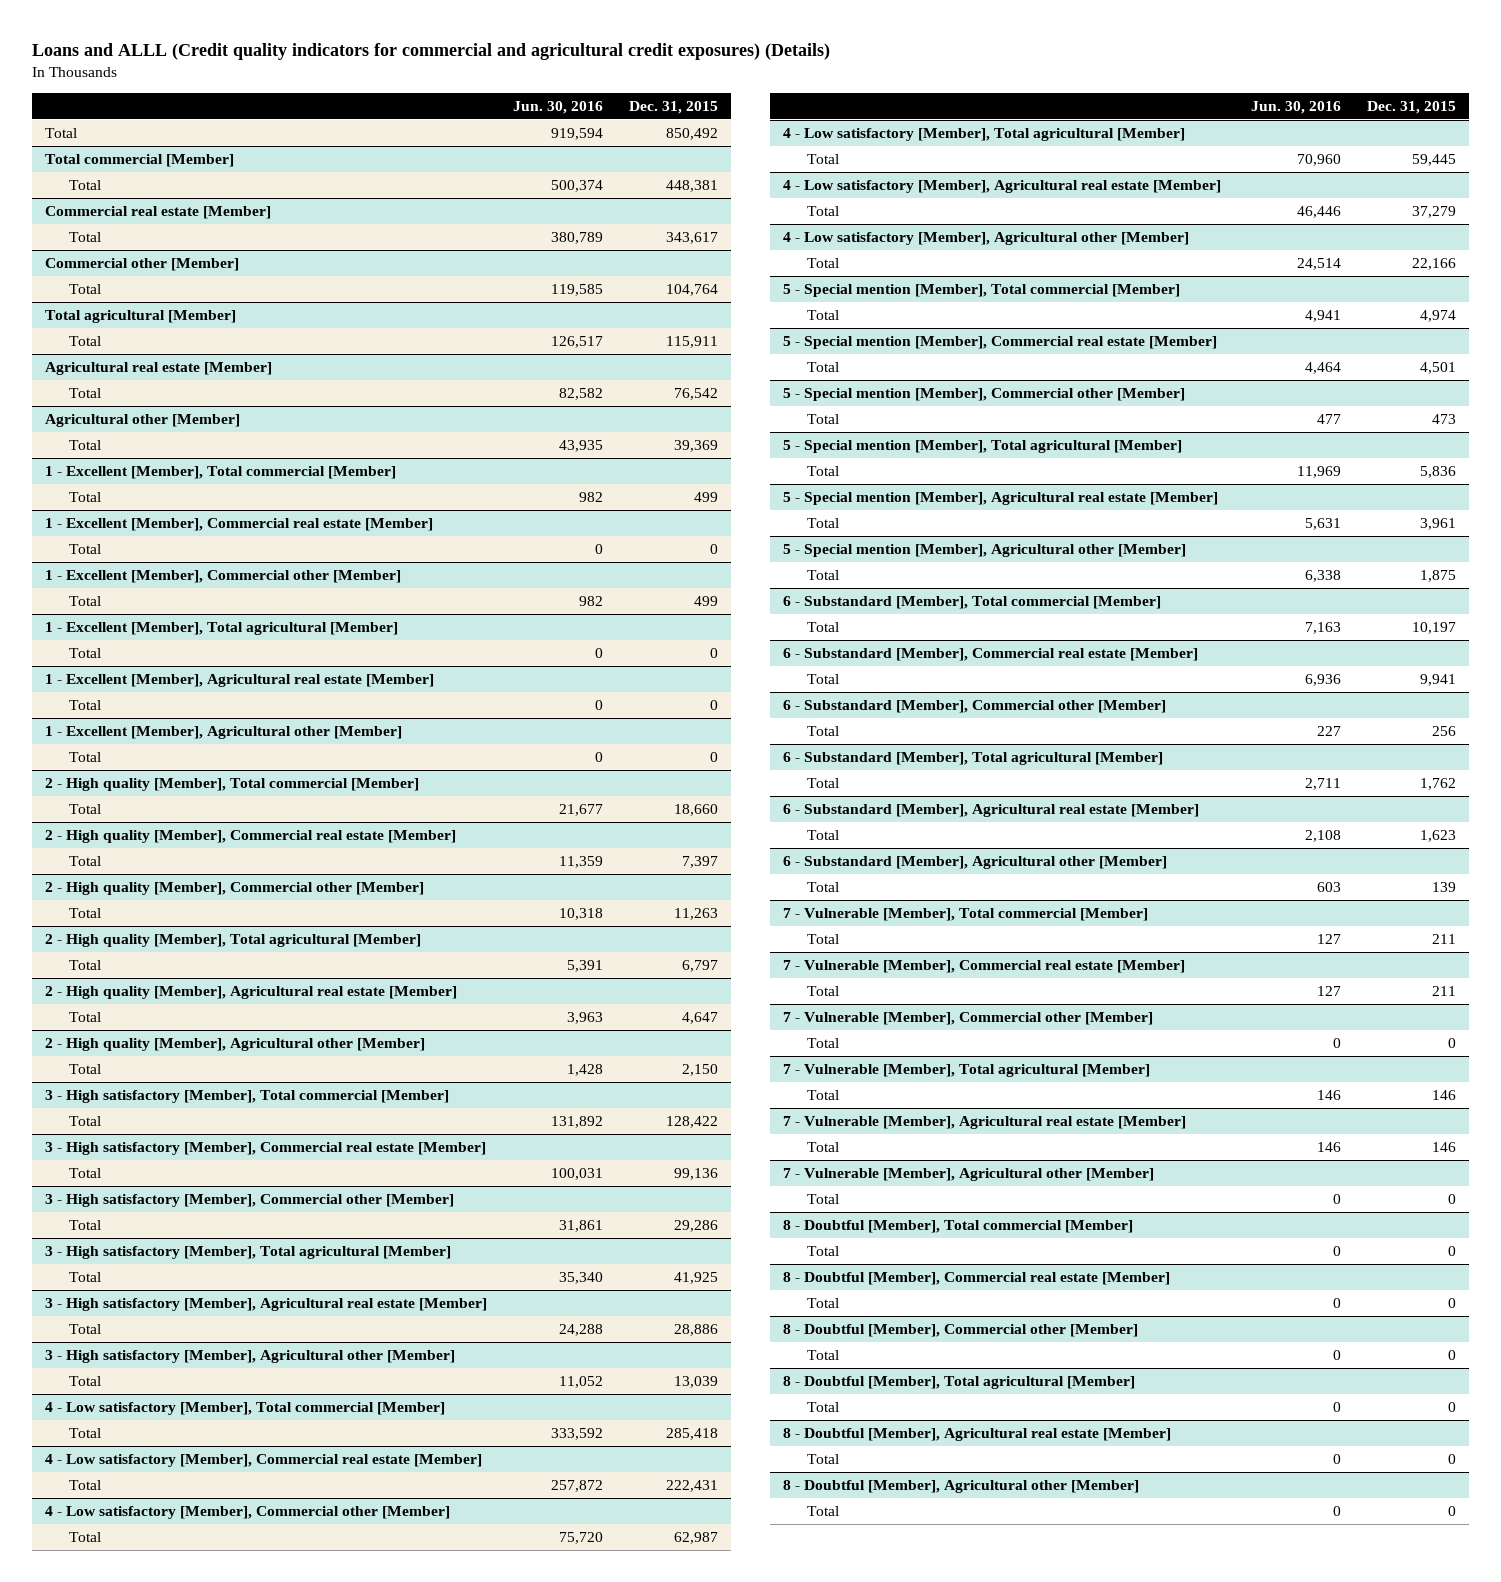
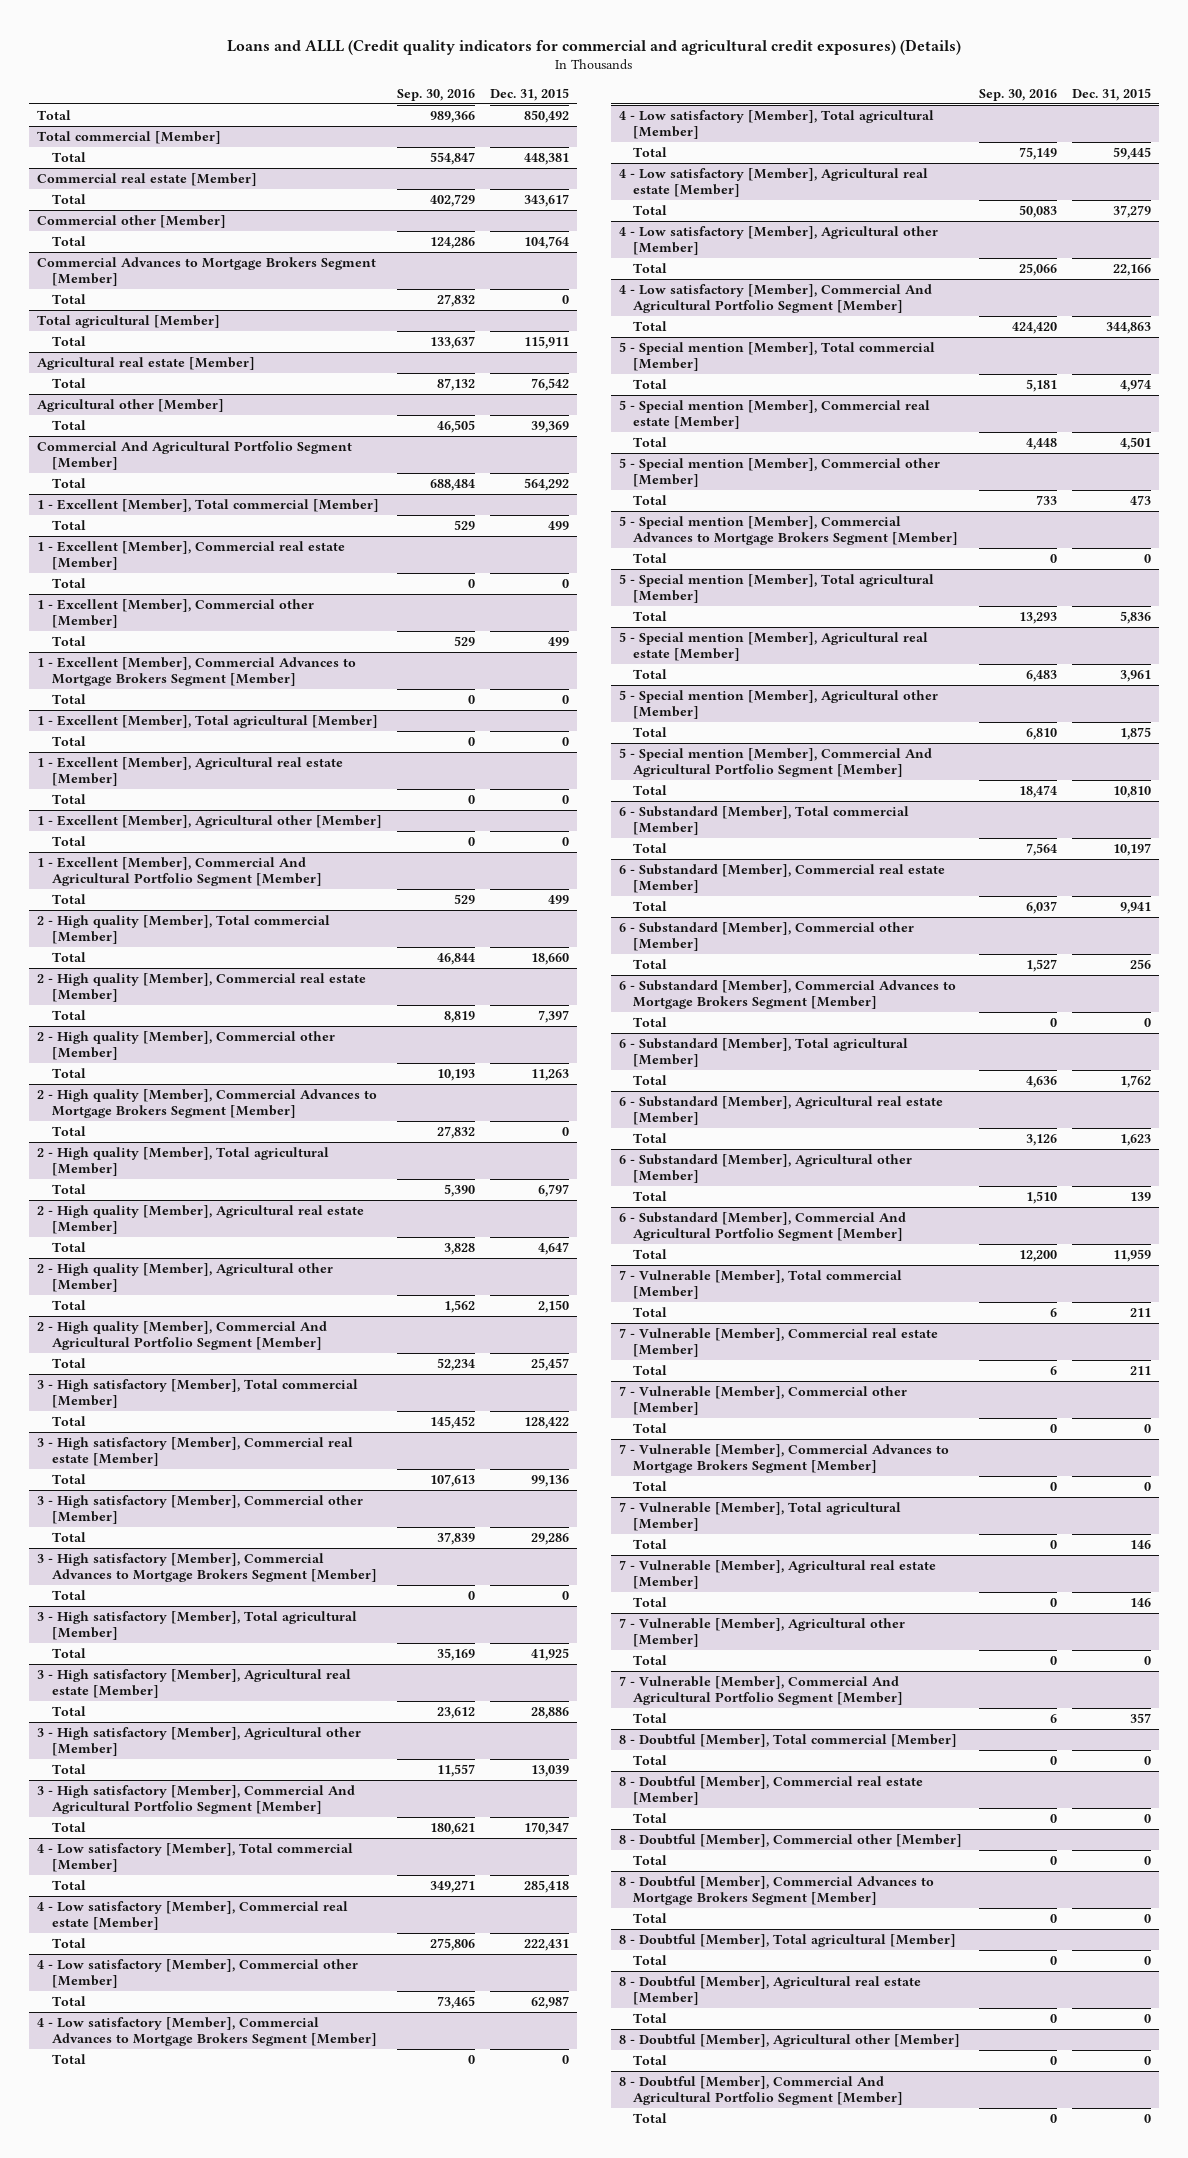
- | Jun. 30, 2016 | Dec. 31, 2015
+ | Sep. 30, 2016 | Dec. 31, 2015
+ Commercial Advances to Mortgage Brokers Segment [Member]
+ Total | 27,832 | 0
+ Commercial And Agricultural Portfolio Segment [Member]
+ Total | 688,484 | 564,292
+ 1 - Excellent [Member], Commercial Advances to Mortgage Brokers Segment [Member]
+ Total | 0 | 0
+ 1 - Excellent [Member], Commercial And Agricultural Portfolio Segment [Member]
+ Total | 529 | 499
+ 2 - High quality [Member], Commercial Advances to Mortgage Brokers Segment [Member]
+ Total | 27,832 | 0
+ 2 - High quality [Member], Commercial And Agricultural Portfolio Segment [Member]
+ Total | 52,234 | 25,457
+ 3 - High satisfactory [Member], Commercial Advances to Mortgage Brokers Segment [Member]
+ Total | 0 | 0
+ 3 - High satisfactory [Member], Commercial And Agricultural Portfolio Segment [Member]
+ Total | 180,621 | 170,347
+ 4 - Low satisfactory [Member], Commercial Advances to Mortgage Brokers Segment [Member]
+ Total | 0 | 0
+ 4 - Low satisfactory [Member], Commercial And Agricultural Portfolio Segment [Member]
+ Total | 424,420 | 344,863
+ 5 - Special mention [Member], Commercial Advances to Mortgage Brokers Segment [Member]
+ Total | 0 | 0
+ 5 - Special mention [Member], Commercial And Agricultural Portfolio Segment [Member]
+ Total | 18,474 | 10,810
+ 6 - Substandard [Member], Commercial Advances to Mortgage Brokers Segment [Member]
+ Total | 0 | 0
+ 6 - Substandard [Member], Commercial And Agricultural Portfolio Segment [Member]
+ Total | 12,200 | 11,959
+ 7 - Vulnerable [Member], Commercial Advances to Mortgage Brokers Segment [Member]
+ Total | 0 | 0
+ 7 - Vulnerable [Member], Commercial And Agricultural Portfolio Segment [Member]
+ Total | 6 | 357
+ 8 - Doubtful [Member], Commercial Advances to Mortgage Brokers Segment [Member]
+ Total | 0 | 0
+ 8 - Doubtful [Member], Commercial And Agricultural Portfolio Segment [Member]
+ Total | 0 | 0

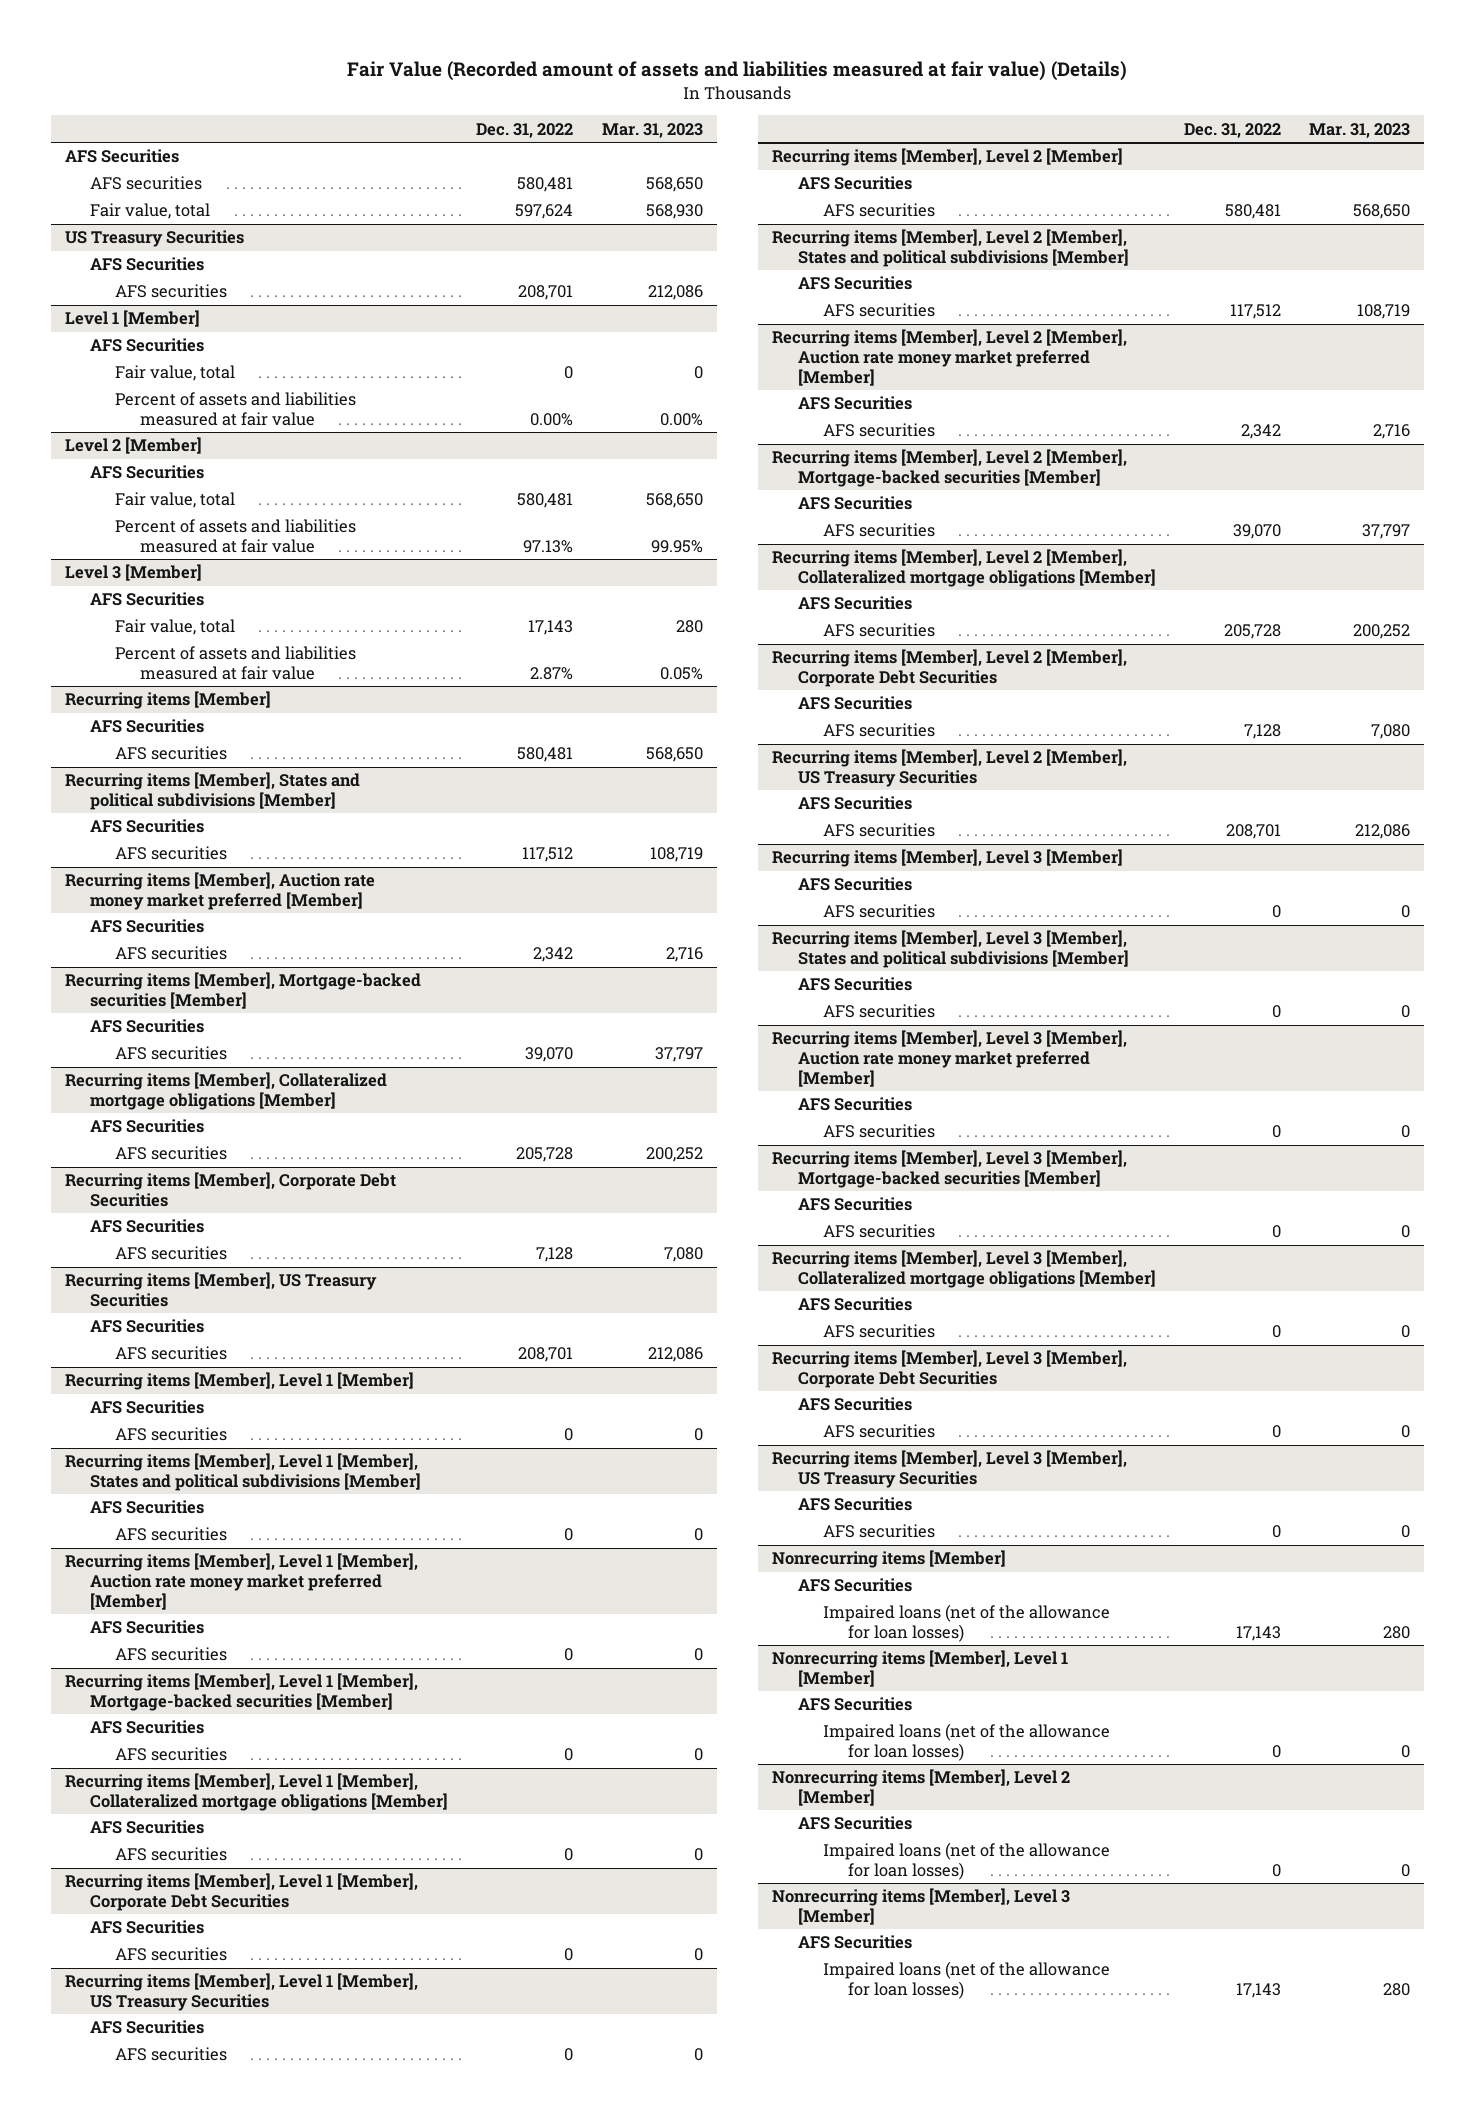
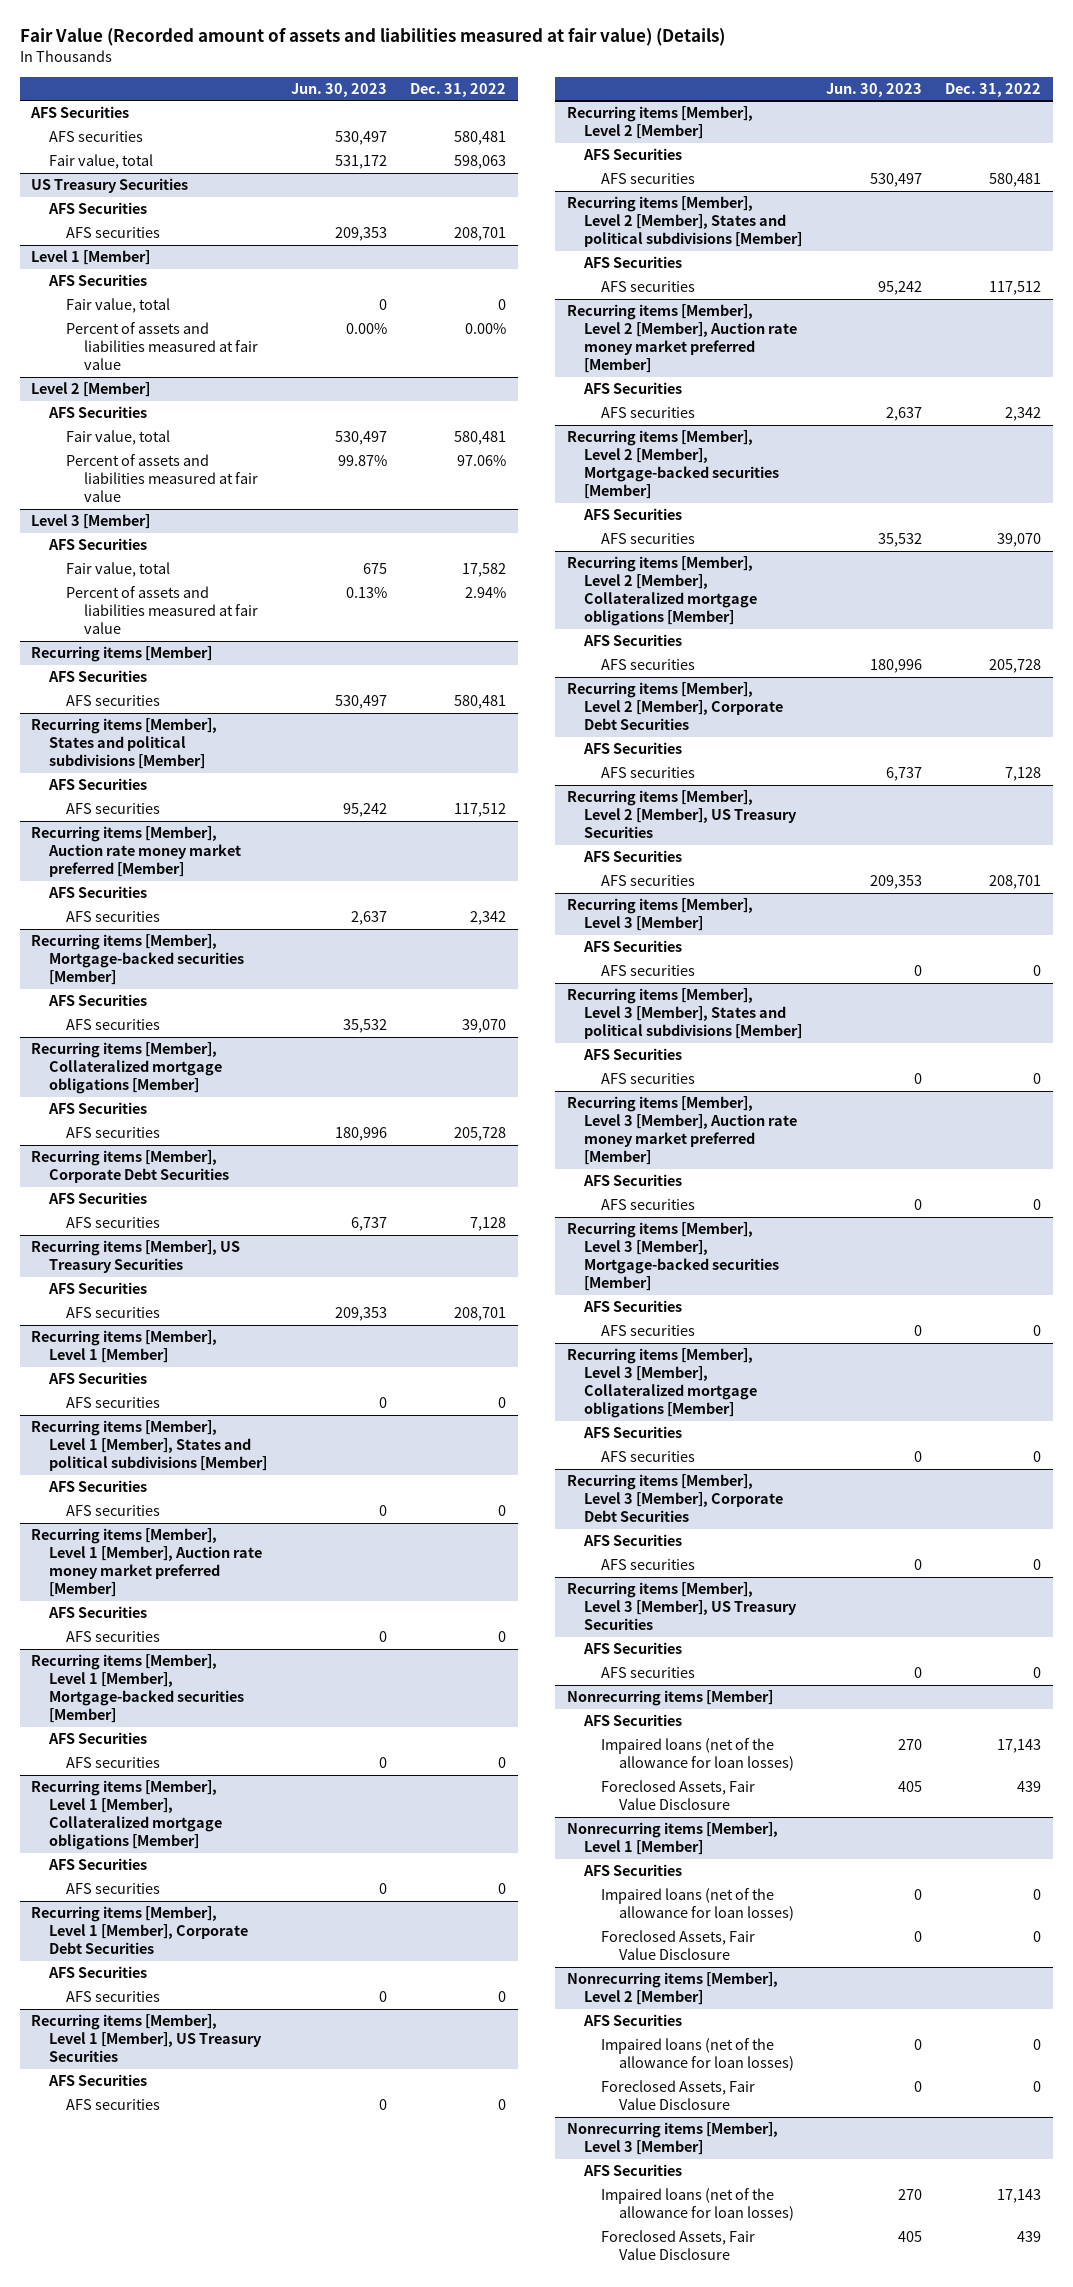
- | Dec. 31, 2022 | Mar. 31, 2023
+ | Jun. 30, 2023 | Dec. 31, 2022
- Fair value, total | 597,624 | 568,930
+ Fair value, total | 531,172 | 598,063
@ Level 2 [Member]
- Percent of assets and liabilities measured at fair value | 97.13% | 99.95%
+ Percent of assets and liabilities measured at fair value | 99.87% | 97.06%
@ Level 3 [Member]
- Fair value, total | 17,143 | 280
- Percent of assets and liabilities measured at fair value | 2.87% | 0.05%
+ Fair value, total | 675 | 17,582
+ Percent of assets and liabilities measured at fair value | 0.13% | 2.94%
@ Nonrecurring items [Member]
+ Foreclosed Assets, Fair Value Disclosure | 405 | 439
@ Nonrecurring items [Member], Level 1 [Member]
+ Foreclosed Assets, Fair Value Disclosure | 0 | 0
@ Nonrecurring items [Member], Level 2 [Member]
+ Foreclosed Assets, Fair Value Disclosure | 0 | 0
@ Nonrecurring items [Member], Level 3 [Member]
+ Foreclosed Assets, Fair Value Disclosure | 405 | 439

